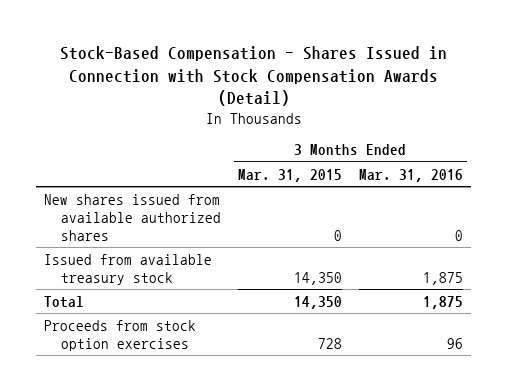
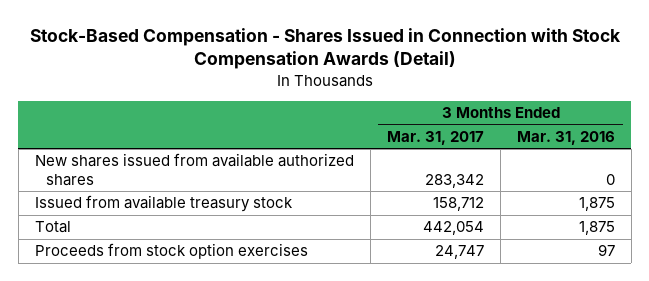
- | 3 Months Ended Mar. 31, 2015 | 3 Months Ended Mar. 31, 2016
+ | 3 Months Ended Mar. 31, 2017 | 3 Months Ended Mar. 31, 2016
- Proceeds from stock option exercises | 728 | 96
+ Proceeds from stock option exercises | 24,747 | 97

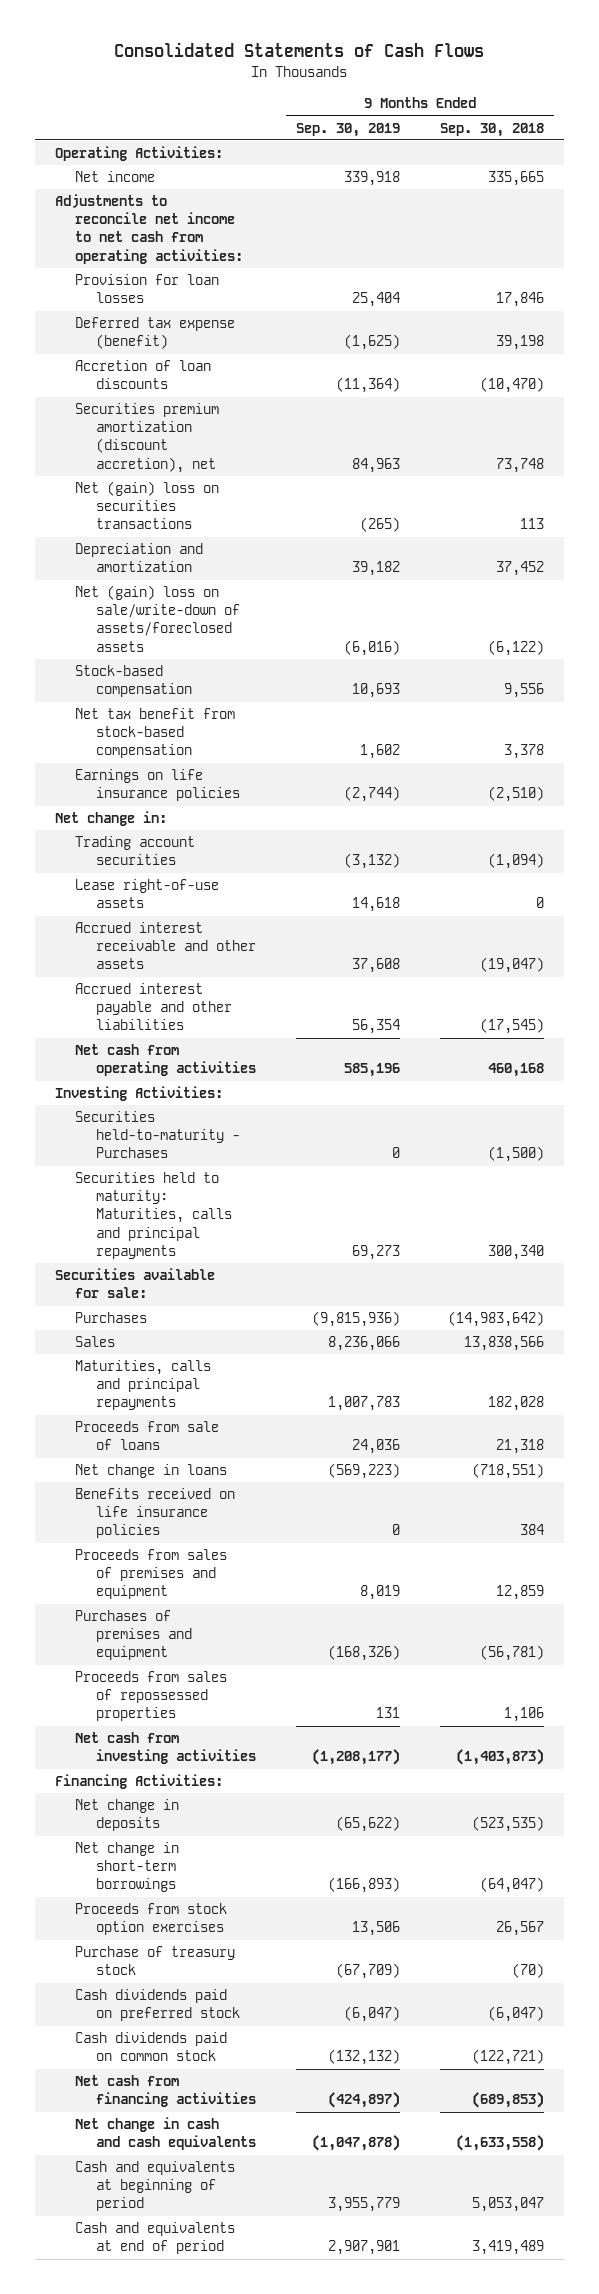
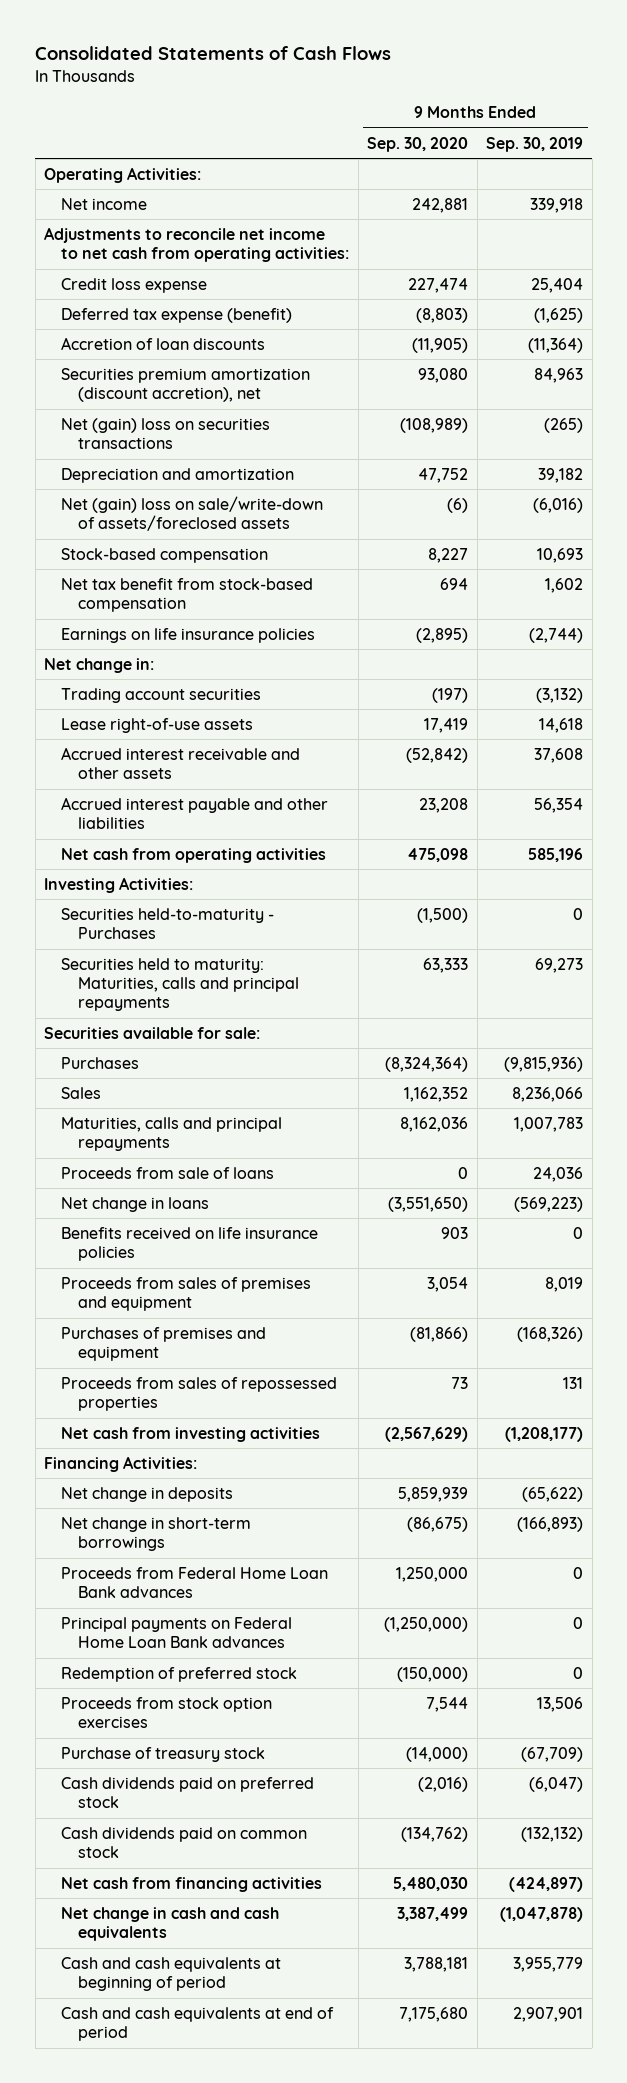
- | 9 Months Ended Sep. 30, 2019 | 9 Months Ended Sep. 30, 2018
+ | 9 Months Ended Sep. 30, 2020 | 9 Months Ended Sep. 30, 2019
- Provision for loan losses | 25,404 | 17,846
+ Credit loss expense | 227,474 | 25,404
+ Proceeds from Federal Home Loan Bank advances | 1,250,000 | 0
+ Principal payments on Federal Home Loan Bank advances | (1,250,000) | 0
+ Redemption of preferred stock | (150,000) | 0
- Cash and equivalents at beginning of period | 3,955,779 | 5,053,047
- Cash and equivalents at end of period | 2,907,901 | 3,419,489
+ Cash and cash equivalents at beginning of period | 3,788,181 | 3,955,779
+ Cash and cash equivalents at end of period | 7,175,680 | 2,907,901

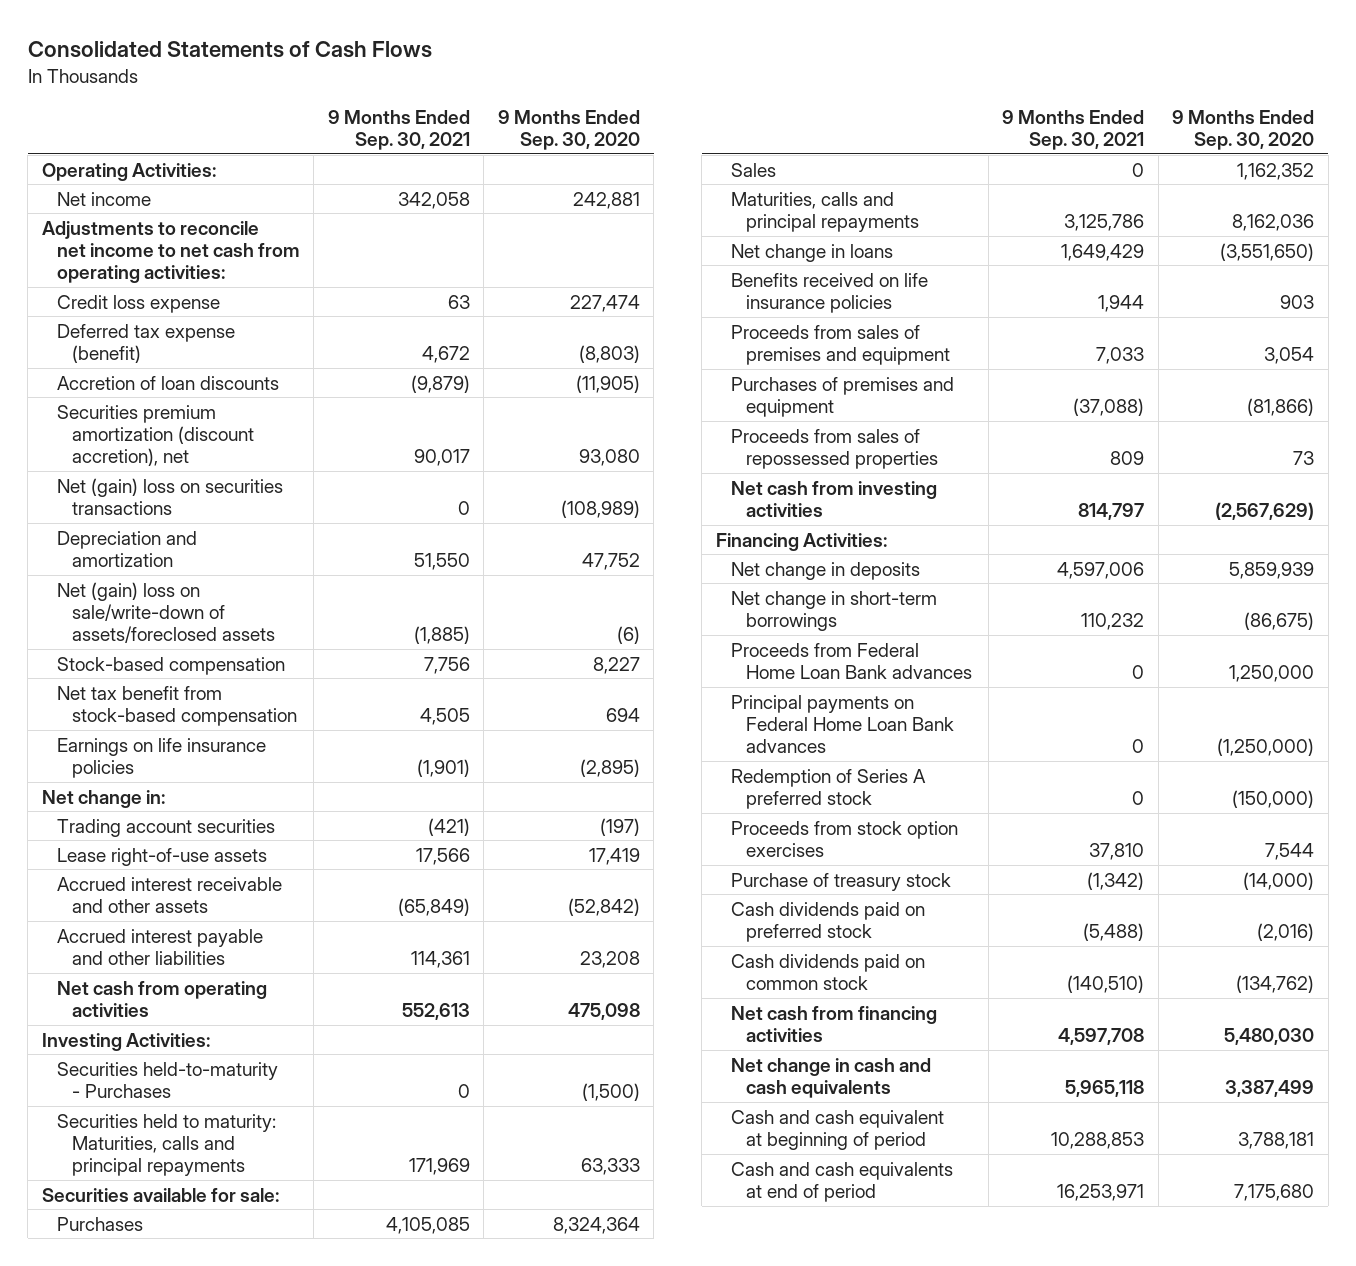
- | 9 Months Ended Sep. 30, 2020 | 9 Months Ended Sep. 30, 2019
+ | 9 Months Ended Sep. 30, 2021 | 9 Months Ended Sep. 30, 2020
- Purchases | (8,324,364) | (9,815,936)
+ Purchases | 4,105,085 | 8,324,364
- Proceeds from sale of loans | 0 | 24,036
- Redemption of preferred stock | (150,000) | 0
+ Redemption of Series A preferred stock | 0 | (150,000)
- Cash and cash equivalents at beginning of period | 3,788,181 | 3,955,779
+ Cash and cash equivalent at beginning of period | 10,288,853 | 3,788,181

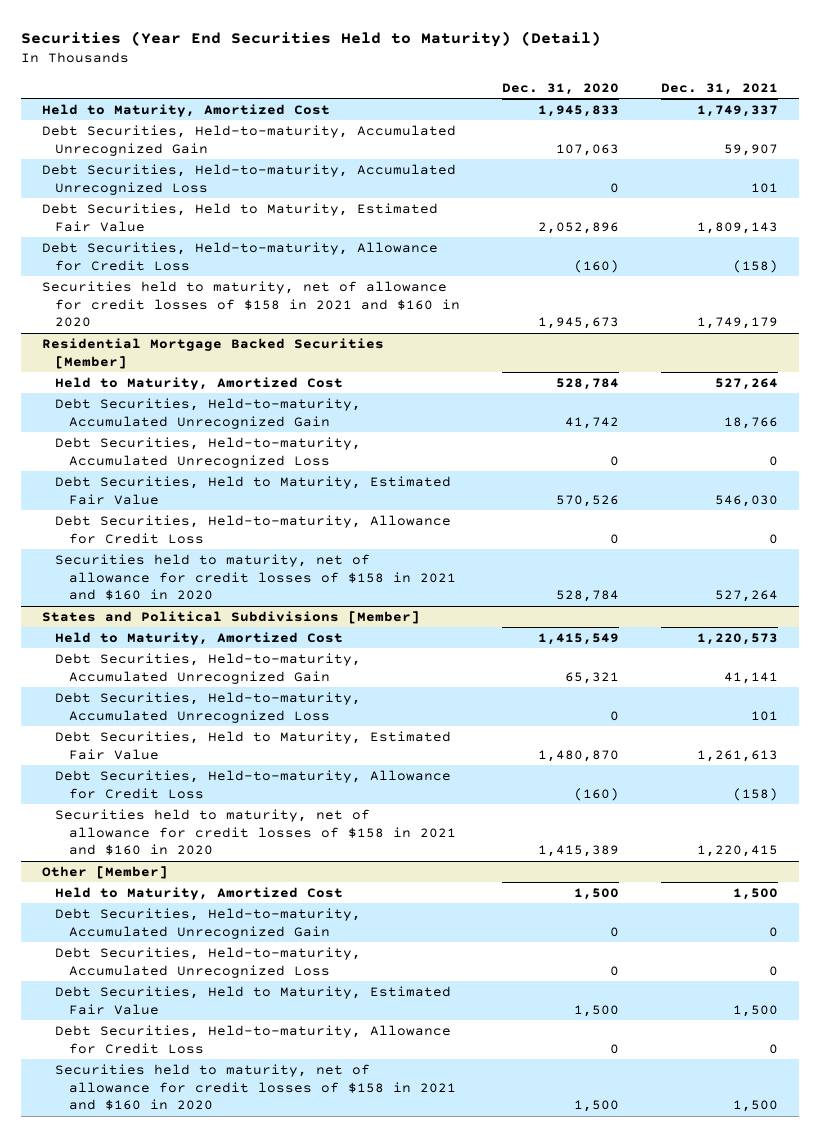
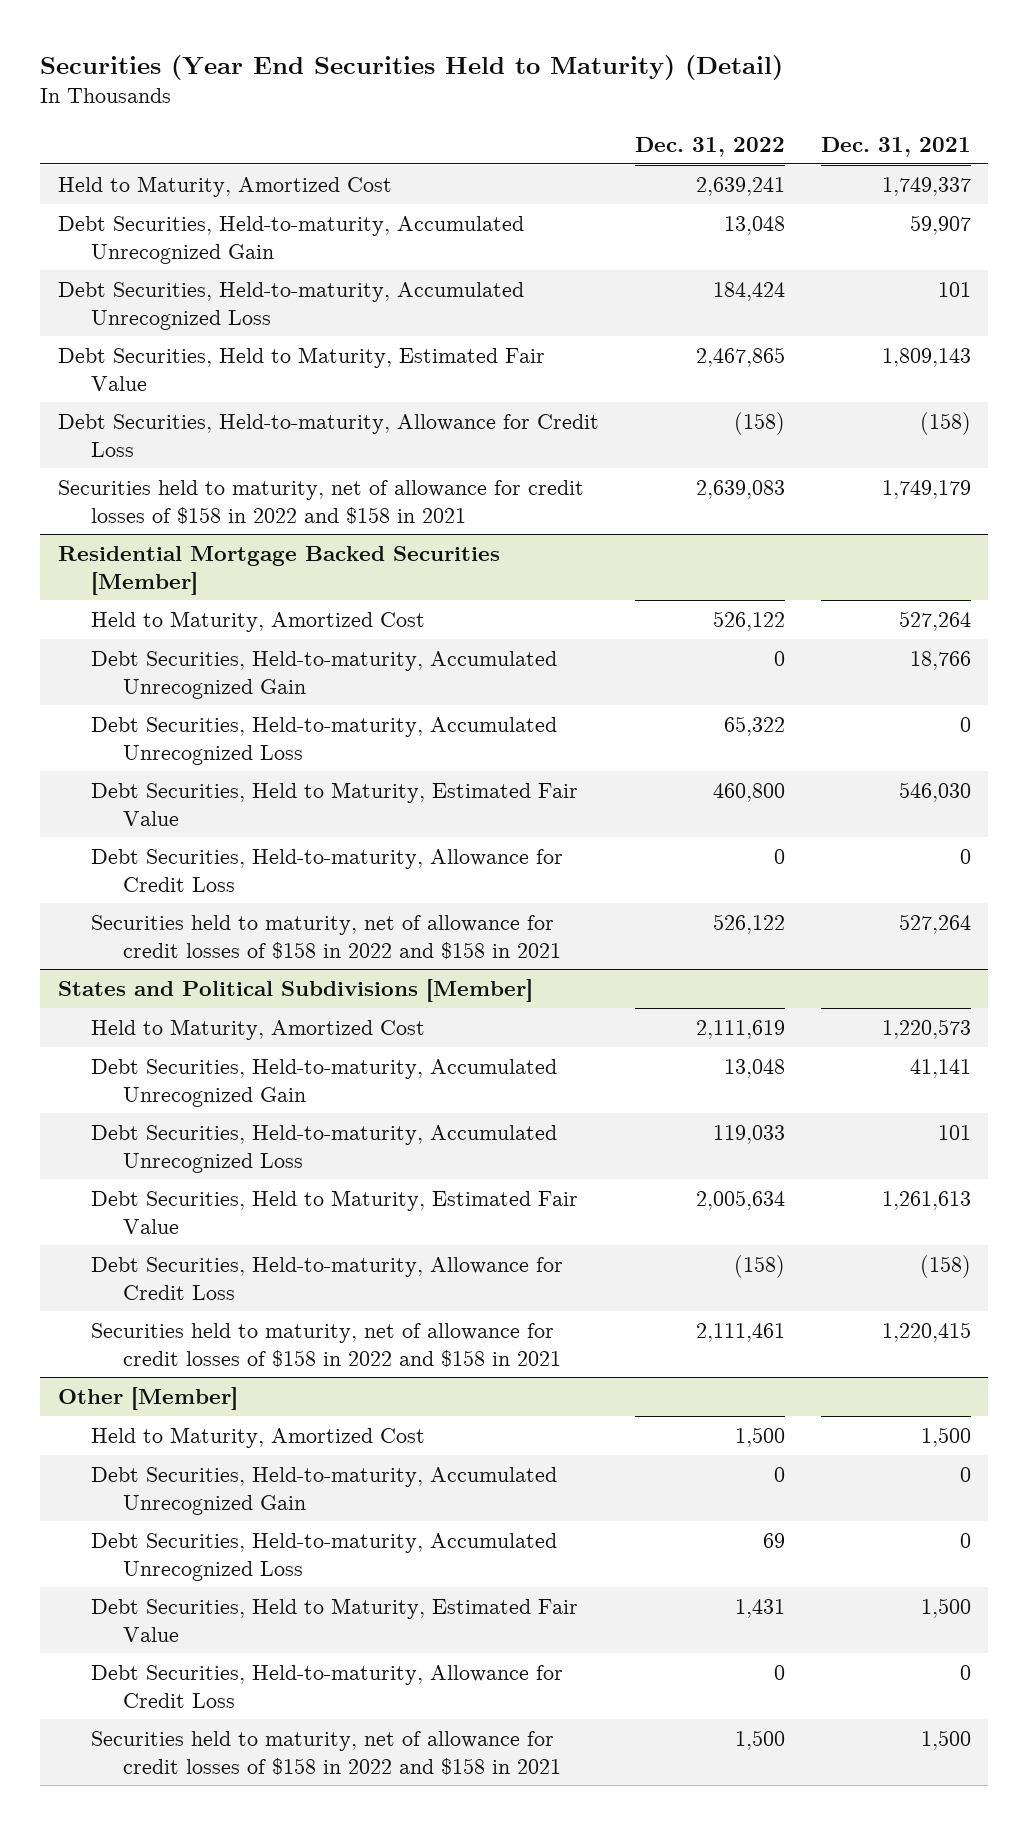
- | Dec. 31, 2020 | Dec. 31, 2021
+ | Dec. 31, 2022 | Dec. 31, 2021
- Securities held to maturity, net of allowance for credit losses of $158 in 2021 and $160 in 2020 | 1,945,673 | 1,749,179
+ Securities held to maturity, net of allowance for credit losses of $158 in 2022 and $158 in 2021 | 2,639,083 | 1,749,179
@ Residential Mortgage Backed Securities [Member]
- Securities held to maturity, net of allowance for credit losses of $158 in 2021 and $160 in 2020 | 528,784 | 527,264
+ Securities held to maturity, net of allowance for credit losses of $158 in 2022 and $158 in 2021 | 526,122 | 527,264
@ States and Political Subdivisions [Member]
- Securities held to maturity, net of allowance for credit losses of $158 in 2021 and $160 in 2020 | 1,415,389 | 1,220,415
+ Securities held to maturity, net of allowance for credit losses of $158 in 2022 and $158 in 2021 | 2,111,461 | 1,220,415
@ Other [Member]
- Securities held to maturity, net of allowance for credit losses of $158 in 2021 and $160 in 2020 | 1,500 | 1,500
+ Securities held to maturity, net of allowance for credit losses of $158 in 2022 and $158 in 2021 | 1,500 | 1,500

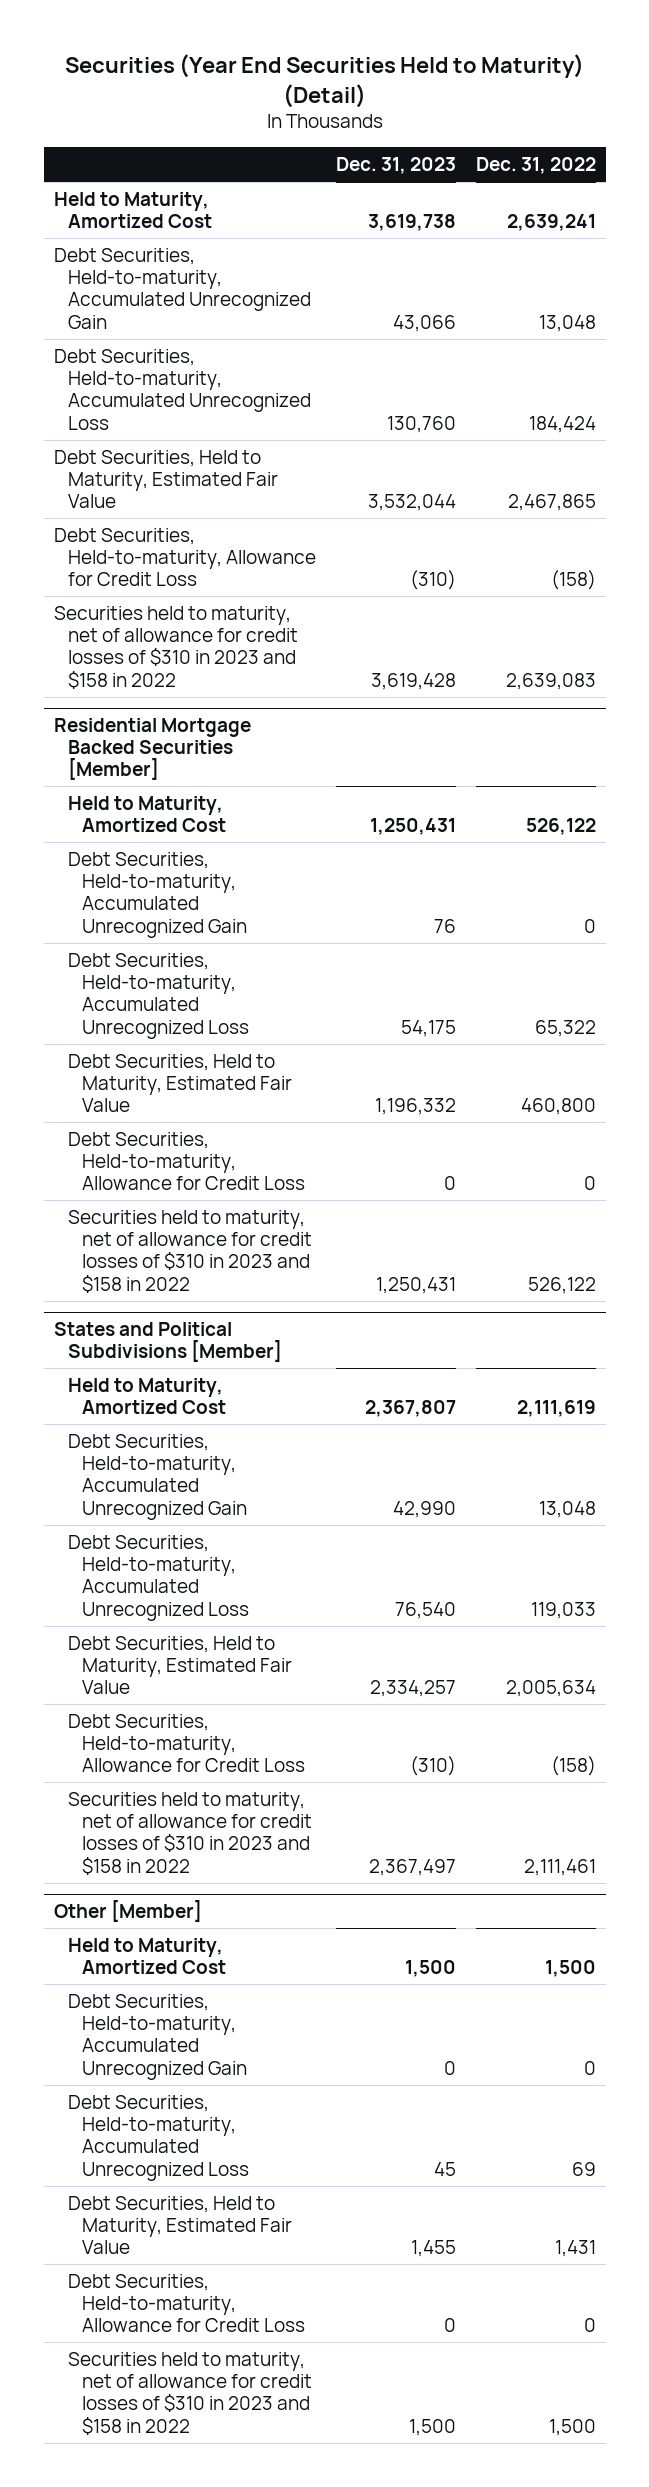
- | Dec. 31, 2022 | Dec. 31, 2021
+ | Dec. 31, 2023 | Dec. 31, 2022
- Securities held to maturity, net of allowance for credit losses of $158 in 2022 and $158 in 2021 | 2,639,083 | 1,749,179
+ Securities held to maturity, net of allowance for credit losses of $310 in 2023 and $158 in 2022 | 3,619,428 | 2,639,083
@ Residential Mortgage Backed Securities [Member]
- Securities held to maturity, net of allowance for credit losses of $158 in 2022 and $158 in 2021 | 526,122 | 527,264
+ Securities held to maturity, net of allowance for credit losses of $310 in 2023 and $158 in 2022 | 1,250,431 | 526,122
@ States and Political Subdivisions [Member]
- Securities held to maturity, net of allowance for credit losses of $158 in 2022 and $158 in 2021 | 2,111,461 | 1,220,415
+ Securities held to maturity, net of allowance for credit losses of $310 in 2023 and $158 in 2022 | 2,367,497 | 2,111,461
@ Other [Member]
- Securities held to maturity, net of allowance for credit losses of $158 in 2022 and $158 in 2021 | 1,500 | 1,500
+ Securities held to maturity, net of allowance for credit losses of $310 in 2023 and $158 in 2022 | 1,500 | 1,500

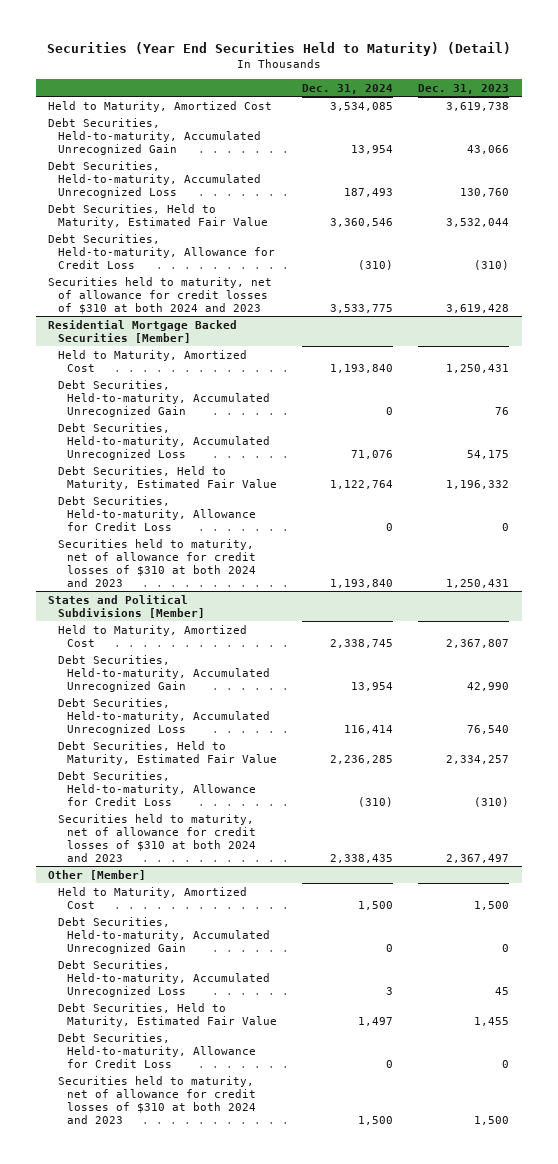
- | Dec. 31, 2023 | Dec. 31, 2022
+ | Dec. 31, 2024 | Dec. 31, 2023
- Securities held to maturity, net of allowance for credit losses of $310 in 2023 and $158 in 2022 | 3,619,428 | 2,639,083
+ Securities held to maturity, net of allowance for credit losses of $310 at both 2024 and 2023 | 3,533,775 | 3,619,428
@ Residential Mortgage Backed Securities [Member]
- Securities held to maturity, net of allowance for credit losses of $310 in 2023 and $158 in 2022 | 1,250,431 | 526,122
+ Securities held to maturity, net of allowance for credit losses of $310 at both 2024 and 2023 | 1,193,840 | 1,250,431
@ States and Political Subdivisions [Member]
- Securities held to maturity, net of allowance for credit losses of $310 in 2023 and $158 in 2022 | 2,367,497 | 2,111,461
+ Securities held to maturity, net of allowance for credit losses of $310 at both 2024 and 2023 | 2,338,435 | 2,367,497
@ Other [Member]
- Securities held to maturity, net of allowance for credit losses of $310 in 2023 and $158 in 2022 | 1,500 | 1,500
+ Securities held to maturity, net of allowance for credit losses of $310 at both 2024 and 2023 | 1,500 | 1,500

